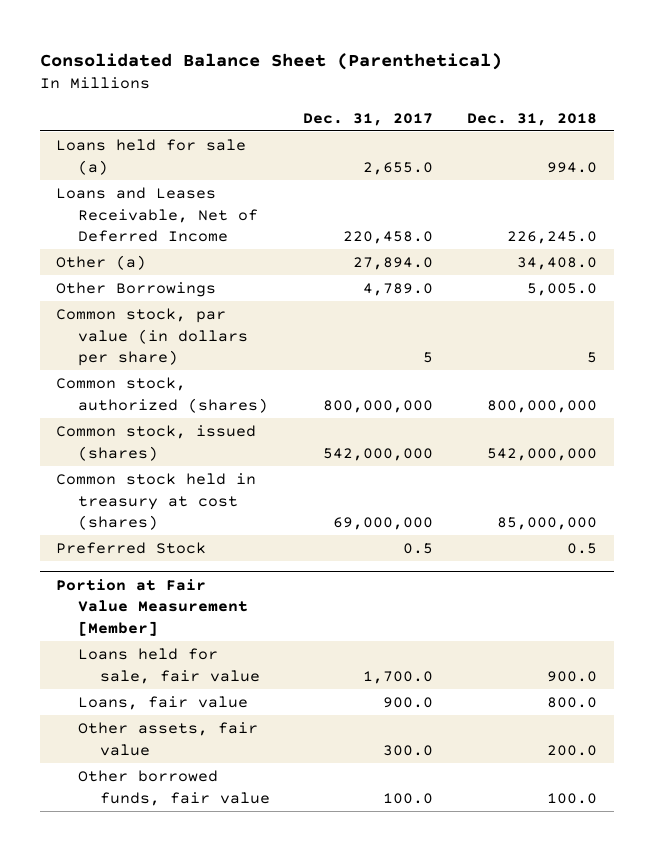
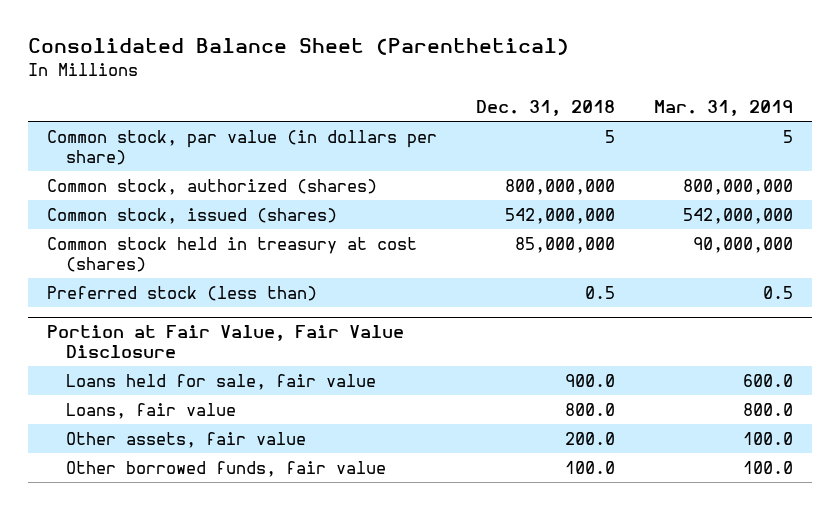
- | Dec. 31, 2017 | Dec. 31, 2018
+ | Dec. 31, 2018 | Mar. 31, 2019
- Loans held for sale (a) | 2,655.0 | 994.0
- Loans and Leases Receivable, Net of Deferred Income | 220,458.0 | 226,245.0
- Other (a) | 27,894.0 | 34,408.0
- Other Borrowings | 4,789.0 | 5,005.0
- Preferred Stock | 0.5 | 0.5
- Portion at Fair Value Measurement [Member]
+ Preferred stock (less than) | 0.5 | 0.5
+ Portion at Fair Value, Fair Value Disclosure

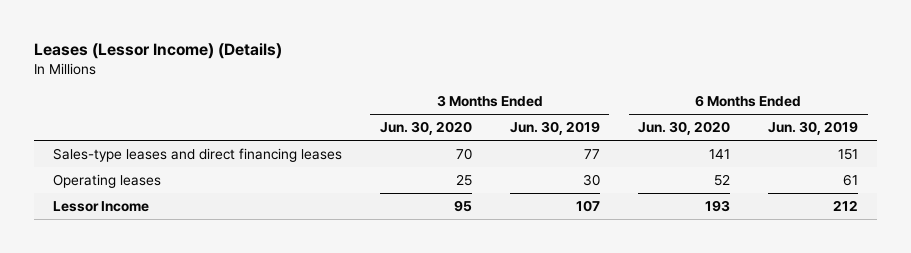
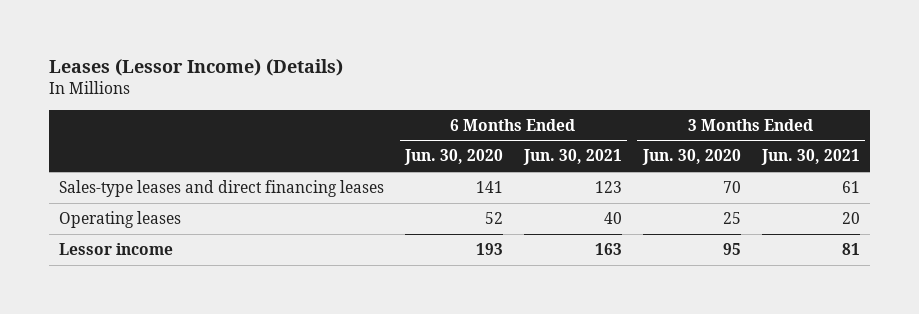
- | 3 Months Ended Jun. 30, 2020 | 3 Months Ended Jun. 30, 2019 | 6 Months Ended Jun. 30, 2020 | 6 Months Ended Jun. 30, 2019
+ | 6 Months Ended Jun. 30, 2020 | 6 Months Ended Jun. 30, 2021 | 3 Months Ended Jun. 30, 2020 | 3 Months Ended Jun. 30, 2021
- Lessor Income | 95 | 107 | 193 | 212
+ Lessor income | 193 | 163 | 95 | 81

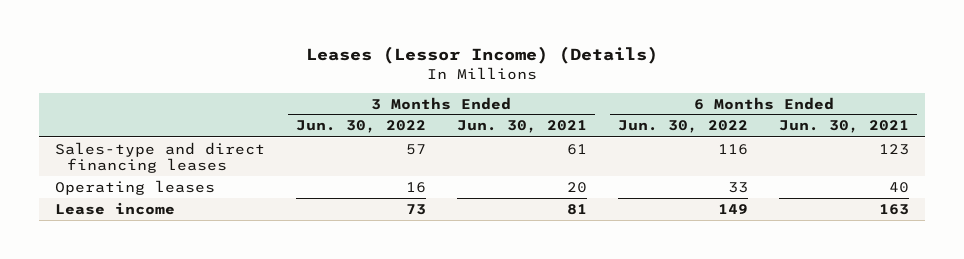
- | 6 Months Ended Jun. 30, 2020 | 6 Months Ended Jun. 30, 2021 | 3 Months Ended Jun. 30, 2020 | 3 Months Ended Jun. 30, 2021
+ | 3 Months Ended Jun. 30, 2022 | 3 Months Ended Jun. 30, 2021 | 6 Months Ended Jun. 30, 2022 | 6 Months Ended Jun. 30, 2021
- Sales-type leases and direct financing leases | 141 | 123 | 70 | 61
+ Sales-type and direct financing leases | 57 | 61 | 116 | 123
- Lessor income | 193 | 163 | 95 | 81
+ Lease income | 73 | 81 | 149 | 163

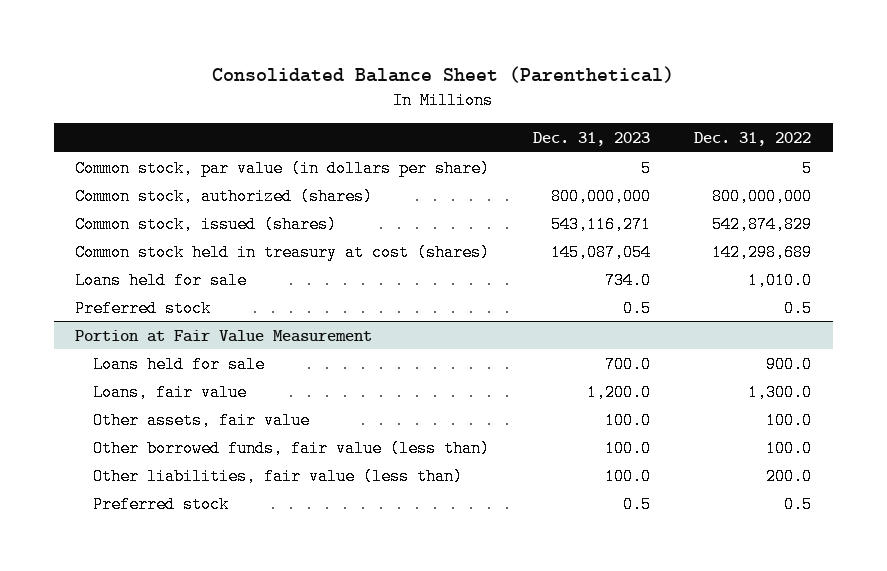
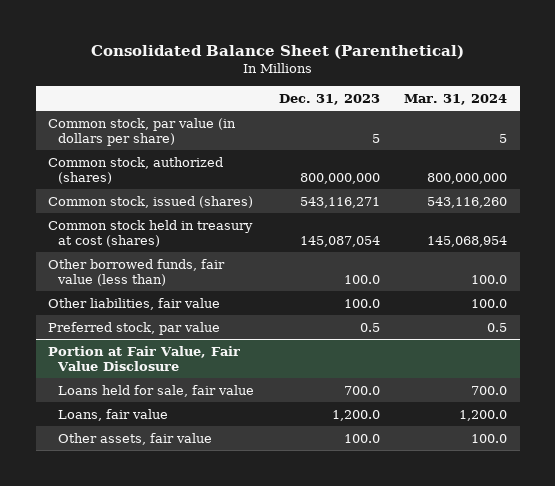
- | Dec. 31, 2023 | Dec. 31, 2022
+ | Dec. 31, 2023 | Mar. 31, 2024
- Loans held for sale | 734.0 | 1,010.0
- Preferred stock | 0.5 | 0.5
- Portion at Fair Value Measurement
- Loans held for sale | 700.0 | 900.0
+ Other borrowed funds, fair value (less than) | 100.0 | 100.0
+ Other liabilities, fair value | 100.0 | 100.0
+ Preferred stock, par value | 0.5 | 0.5
+ Portion at Fair Value, Fair Value Disclosure
+ Loans held for sale, fair value | 700.0 | 700.0
- Other borrowed funds, fair value (less than) | 100.0 | 100.0
- Other liabilities, fair value (less than) | 100.0 | 200.0
- Preferred stock | 0.5 | 0.5

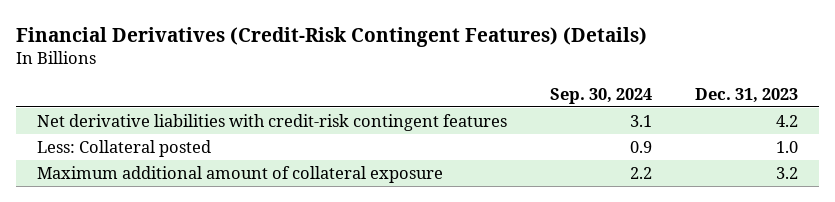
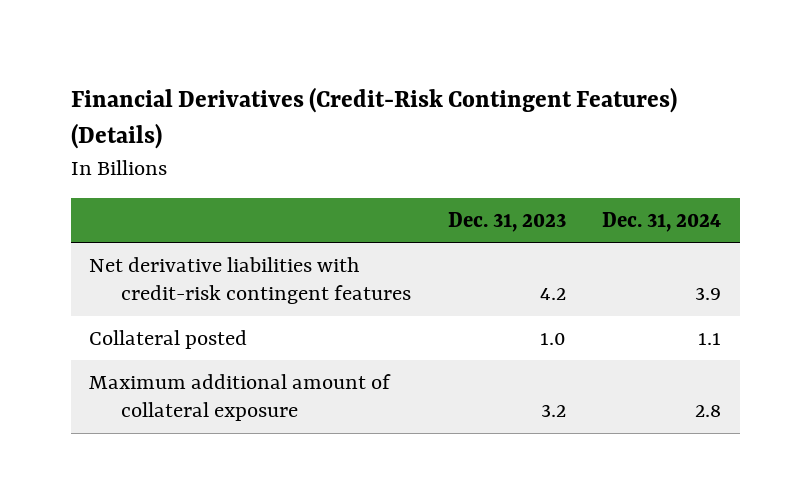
- | Sep. 30, 2024 | Dec. 31, 2023
+ | Dec. 31, 2023 | Dec. 31, 2024
- Less: Collateral posted | 0.9 | 1.0
+ Collateral posted | 1.0 | 1.1

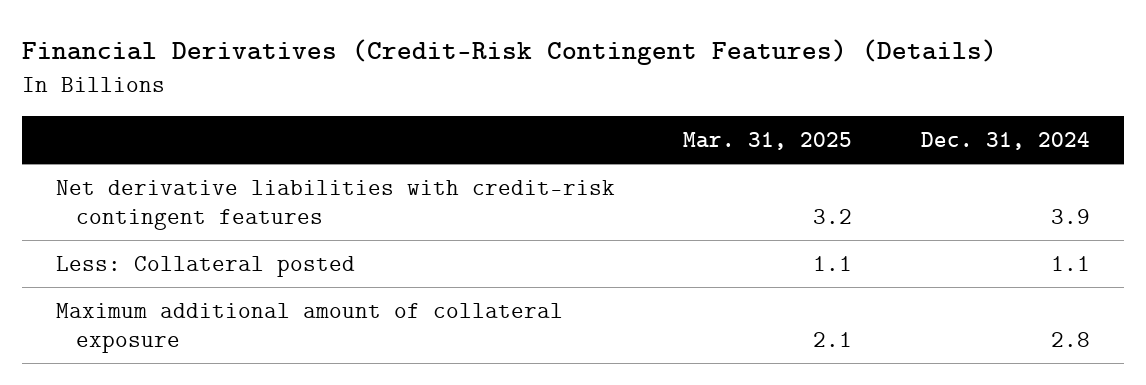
- | Dec. 31, 2023 | Dec. 31, 2024
+ | Mar. 31, 2025 | Dec. 31, 2024
- Collateral posted | 1.0 | 1.1
+ Less: Collateral posted | 1.1 | 1.1

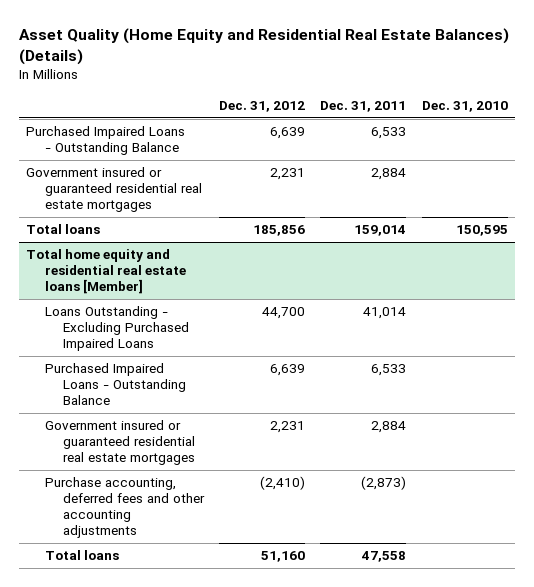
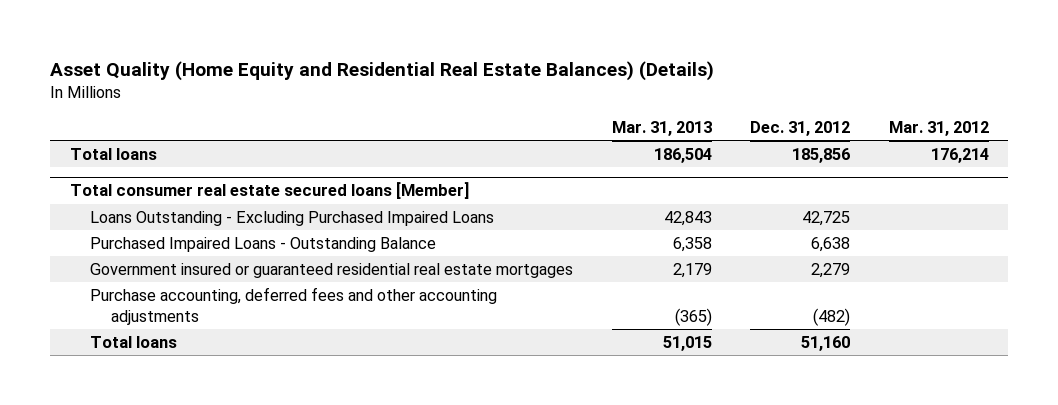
- | Dec. 31, 2012 | Dec. 31, 2011 | Dec. 31, 2010
+ | Mar. 31, 2013 | Dec. 31, 2012 | Mar. 31, 2012
- Purchased Impaired Loans - Outstanding Balance | 6,639 | 6,533 |
- Government insured or guaranteed residential real estate mortgages | 2,231 | 2,884 |
- Total home equity and residential real estate loans [Member]
- Loans Outstanding - Excluding Purchased Impaired Loans | 44,700 | 41,014 |
- Purchased Impaired Loans - Outstanding Balance | 6,639 | 6,533 |
- Government insured or guaranteed residential real estate mortgages | 2,231 | 2,884 |
- Purchase accounting, deferred fees and other accounting adjustments | (2,410) | (2,873) |
+ Total consumer real estate secured loans [Member]
+ Loans Outstanding - Excluding Purchased Impaired Loans | 42,843 | 42,725 |
+ Purchased Impaired Loans - Outstanding Balance | 6,358 | 6,638 |
+ Government insured or guaranteed residential real estate mortgages | 2,179 | 2,279 |
+ Purchase accounting, deferred fees and other accounting adjustments | (365) | (482) |

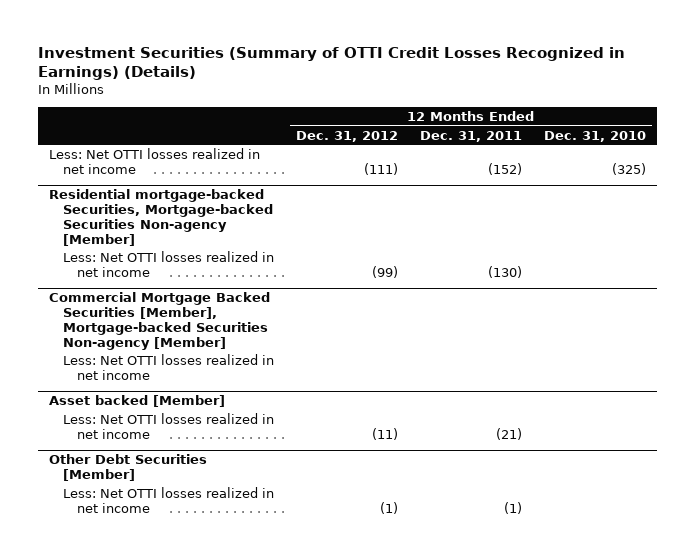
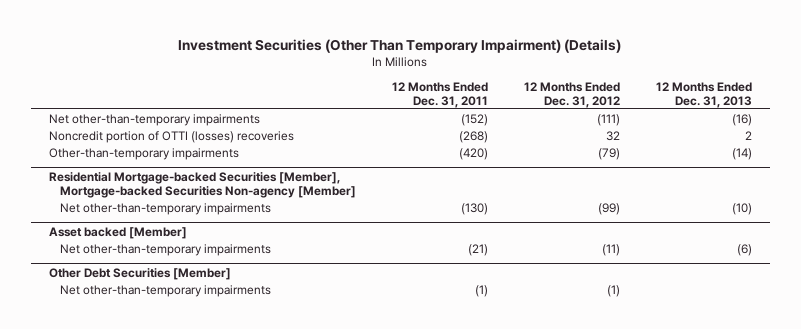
- Investment Securities (Summary of OTTI Credit Losses Recognized in Earnings) (Details)
+ Investment Securities (Other Than Temporary Impairment) (Details)
- | 12 Months Ended Dec. 31, 2012 | 12 Months Ended Dec. 31, 2011 | 12 Months Ended Dec. 31, 2010
+ | 12 Months Ended Dec. 31, 2011 | 12 Months Ended Dec. 31, 2012 | 12 Months Ended Dec. 31, 2013
- Less: Net OTTI losses realized in net income | (111) | (152) | (325)
- Residential mortgage-backed Securities, Mortgage-backed Securities Non-agency [Member]
- Less: Net OTTI losses realized in net income | (99) | (130) |
- Commercial Mortgage Backed Securities [Member], Mortgage-backed Securities Non-agency [Member]
- Less: Net OTTI losses realized in net income
+ Net other-than-temporary impairments | (152) | (111) | (16)
+ Noncredit portion of OTTI (losses) recoveries | (268) | 32 | 2
+ Other-than-temporary impairments | (420) | (79) | (14)
+ Residential Mortgage-backed Securities [Member], Mortgage-backed Securities Non-agency [Member]
+ Net other-than-temporary impairments | (130) | (99) | (10)
@ Asset backed [Member]
- Less: Net OTTI losses realized in net income | (11) | (21) |
+ Net other-than-temporary impairments | (21) | (11) | (6)
@ Other Debt Securities [Member]
- Less: Net OTTI losses realized in net income | (1) | (1) |
+ Net other-than-temporary impairments | (1) | (1) |

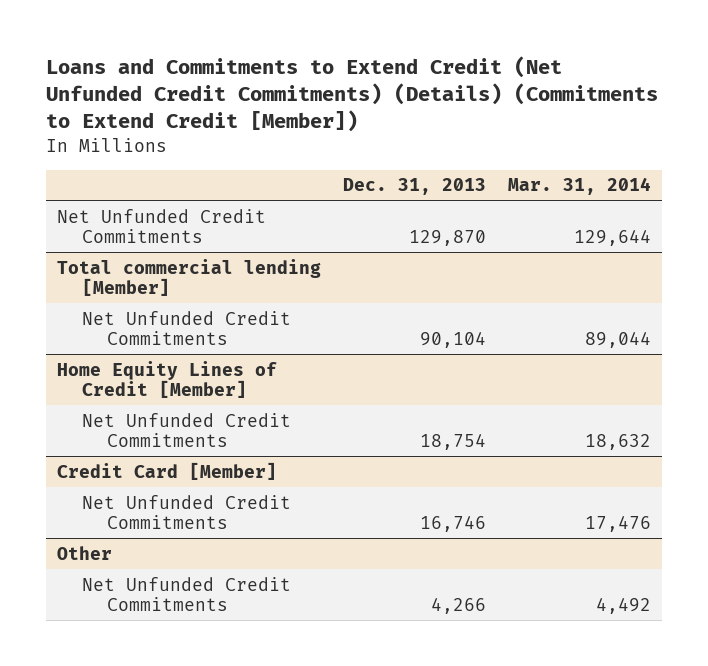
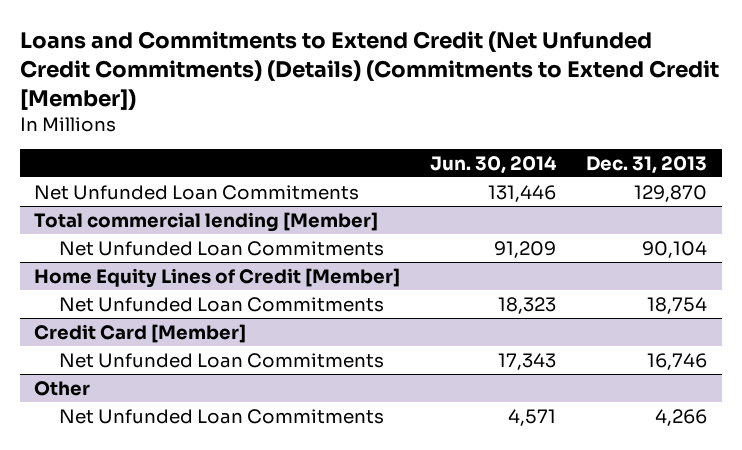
- | Dec. 31, 2013 | Mar. 31, 2014
+ | Jun. 30, 2014 | Dec. 31, 2013
- Net Unfunded Credit Commitments | 129,870 | 129,644
+ Net Unfunded Loan Commitments | 131,446 | 129,870
@ Total commercial lending [Member]
- Net Unfunded Credit Commitments | 90,104 | 89,044
+ Net Unfunded Loan Commitments | 91,209 | 90,104
@ Home Equity Lines of Credit [Member]
- Net Unfunded Credit Commitments | 18,754 | 18,632
+ Net Unfunded Loan Commitments | 18,323 | 18,754
@ Credit Card [Member]
- Net Unfunded Credit Commitments | 16,746 | 17,476
+ Net Unfunded Loan Commitments | 17,343 | 16,746
@ Other
- Net Unfunded Credit Commitments | 4,266 | 4,492
+ Net Unfunded Loan Commitments | 4,571 | 4,266

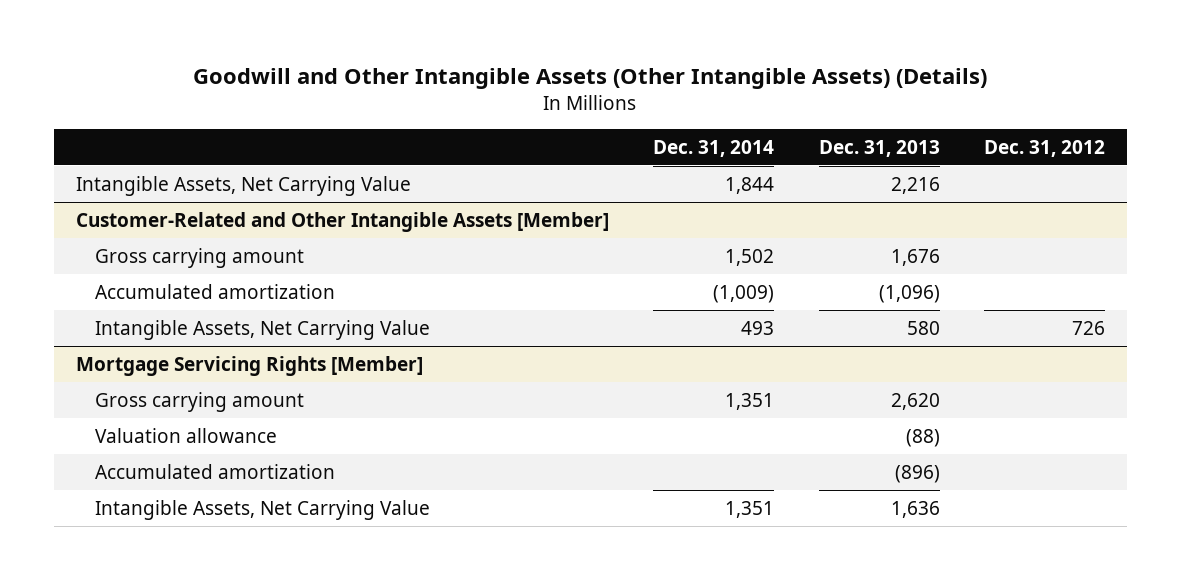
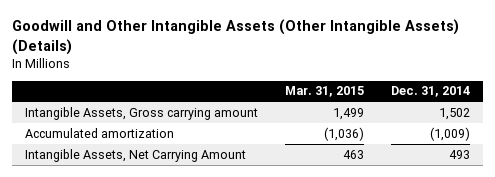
- | Dec. 31, 2014 | Dec. 31, 2013 | Dec. 31, 2012
+ | Mar. 31, 2015 | Dec. 31, 2014
- Intangible Assets, Net Carrying Value | 1,844 | 2,216 |
- Customer-Related and Other Intangible Assets [Member]
- Gross carrying amount | 1,502 | 1,676 |
+ Intangible Assets, Gross carrying amount | 1,499 | 1,502
- Intangible Assets, Net Carrying Value | 493 | 580 | 726
- Mortgage Servicing Rights [Member]
- Gross carrying amount | 1,351 | 2,620 |
- Valuation allowance | | (88) |
- Accumulated amortization | | (896) |
- Intangible Assets, Net Carrying Value | 1,351 | 1,636 |
+ Intangible Assets, Net Carrying Amount | 463 | 493

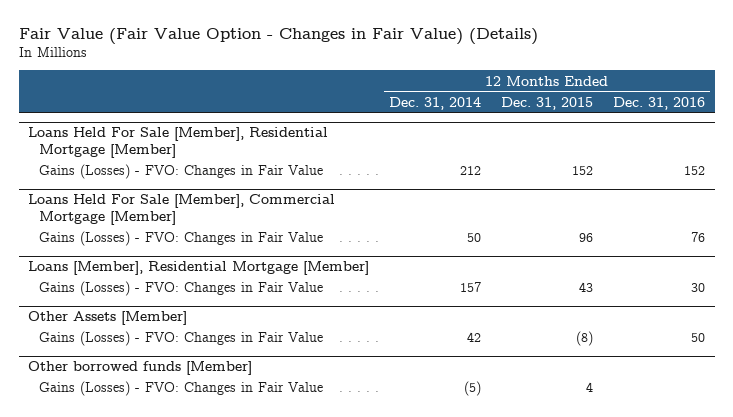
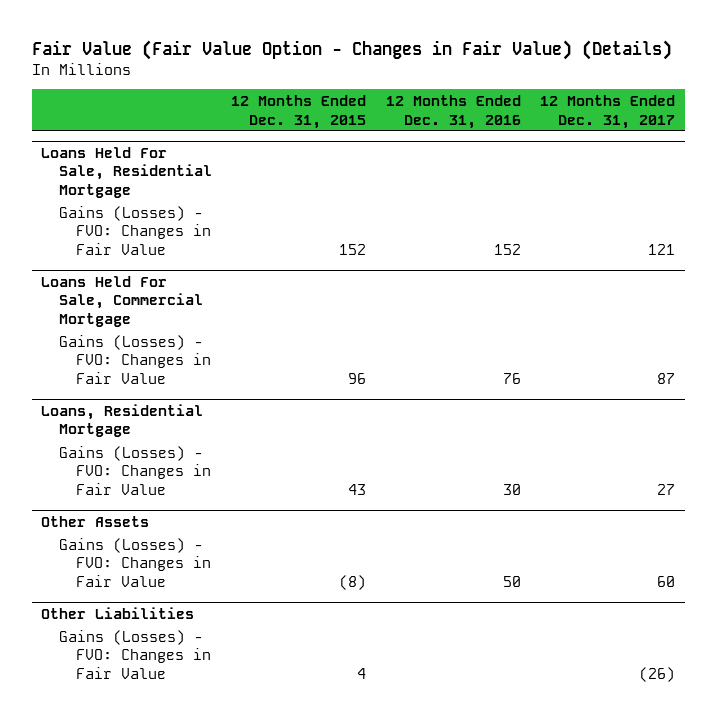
- | 12 Months Ended Dec. 31, 2014 | 12 Months Ended Dec. 31, 2015 | 12 Months Ended Dec. 31, 2016
+ | 12 Months Ended Dec. 31, 2015 | 12 Months Ended Dec. 31, 2016 | 12 Months Ended Dec. 31, 2017
- Loans Held For Sale [Member], Residential Mortgage [Member]
+ Loans Held For Sale, Residential Mortgage
- Loans Held For Sale [Member], Commercial Mortgage [Member]
+ Loans Held For Sale, Commercial Mortgage
- Loans [Member], Residential Mortgage [Member]
+ Loans, Residential Mortgage
- Other Assets [Member]
+ Other Assets
- Other borrowed funds [Member]
+ Other Liabilities

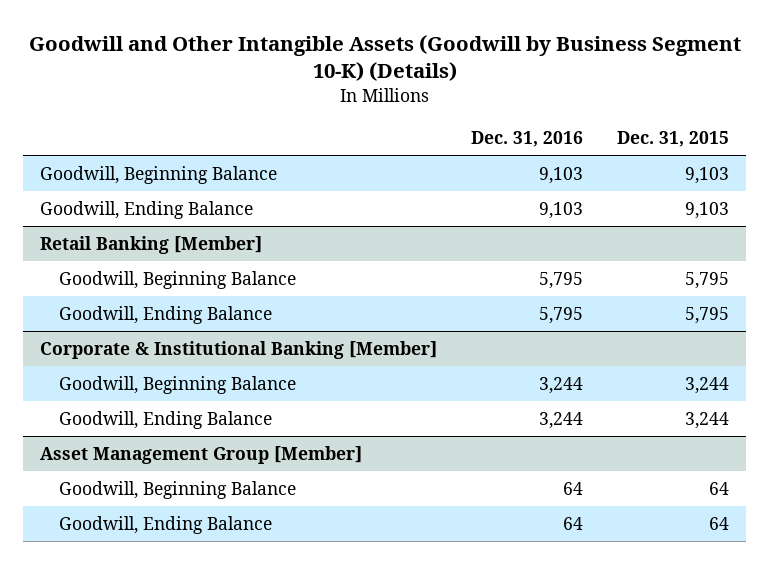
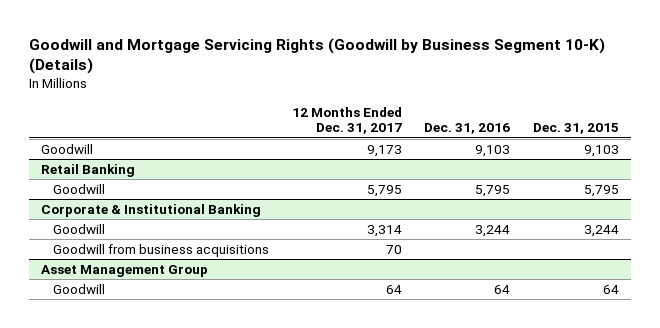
- Goodwill and Other Intangible Assets (Goodwill by Business Segment 10-K) (Details)
+ Goodwill and Mortgage Servicing Rights (Goodwill by Business Segment 10-K) (Details)
- | Dec. 31, 2016 | Dec. 31, 2015
+ | 12 Months Ended Dec. 31, 2017 | Dec. 31, 2016 | Dec. 31, 2015
- Goodwill, Beginning Balance | 9,103 | 9,103
- Goodwill, Ending Balance | 9,103 | 9,103
- Retail Banking [Member]
- Goodwill, Beginning Balance | 5,795 | 5,795
- Goodwill, Ending Balance | 5,795 | 5,795
- Corporate & Institutional Banking [Member]
- Goodwill, Beginning Balance | 3,244 | 3,244
- Goodwill, Ending Balance | 3,244 | 3,244
- Asset Management Group [Member]
- Goodwill, Beginning Balance | 64 | 64
- Goodwill, Ending Balance | 64 | 64
+ Goodwill | 9,173 | 9,103 | 9,103
+ Retail Banking
+ Goodwill | 5,795 | 5,795 | 5,795
+ Corporate & Institutional Banking
+ Goodwill | 3,314 | 3,244 | 3,244
+ Goodwill from business acquisitions | 70 | |
+ Asset Management Group
+ Goodwill | 64 | 64 | 64

